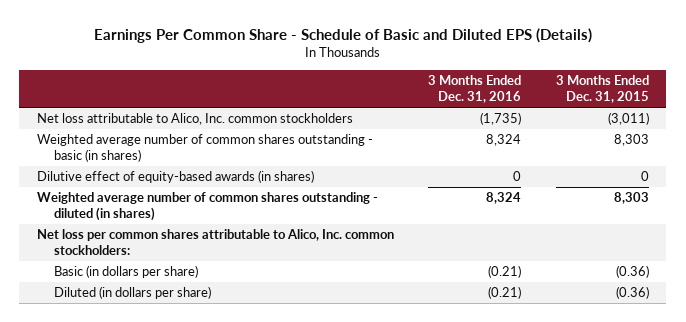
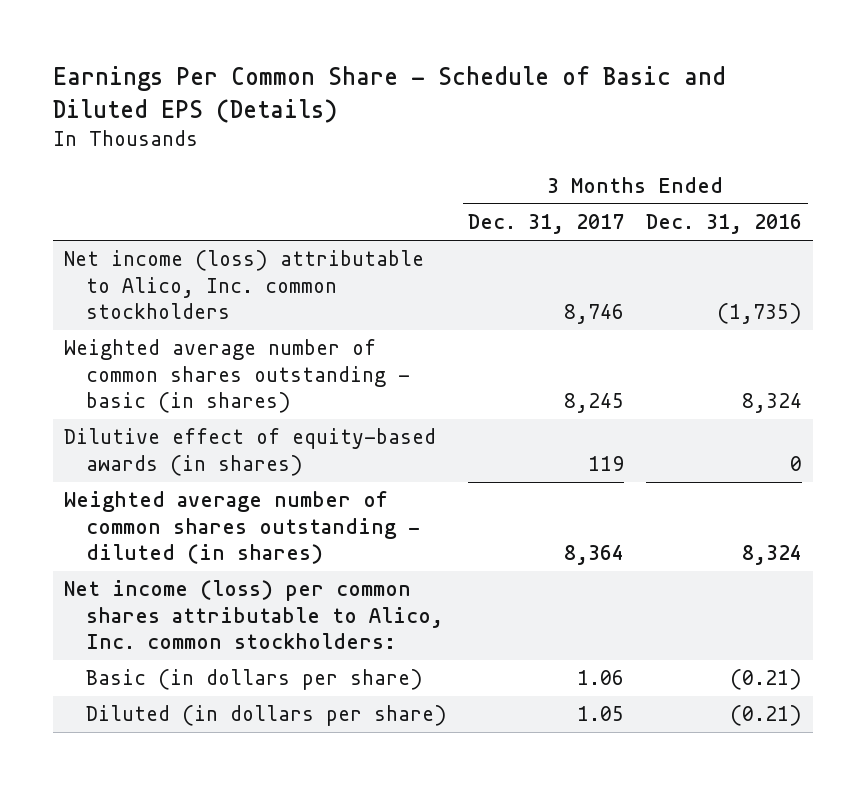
- | 3 Months Ended Dec. 31, 2016 | 3 Months Ended Dec. 31, 2015
+ | 3 Months Ended Dec. 31, 2017 | 3 Months Ended Dec. 31, 2016
- Net loss attributable to Alico, Inc. common stockholders | (1,735) | (3,011)
+ Net income (loss) attributable to Alico, Inc. common stockholders | 8,746 | (1,735)
- Net loss per common shares attributable to Alico, Inc. common stockholders:
+ Net income (loss) per common shares attributable to Alico, Inc. common stockholders:

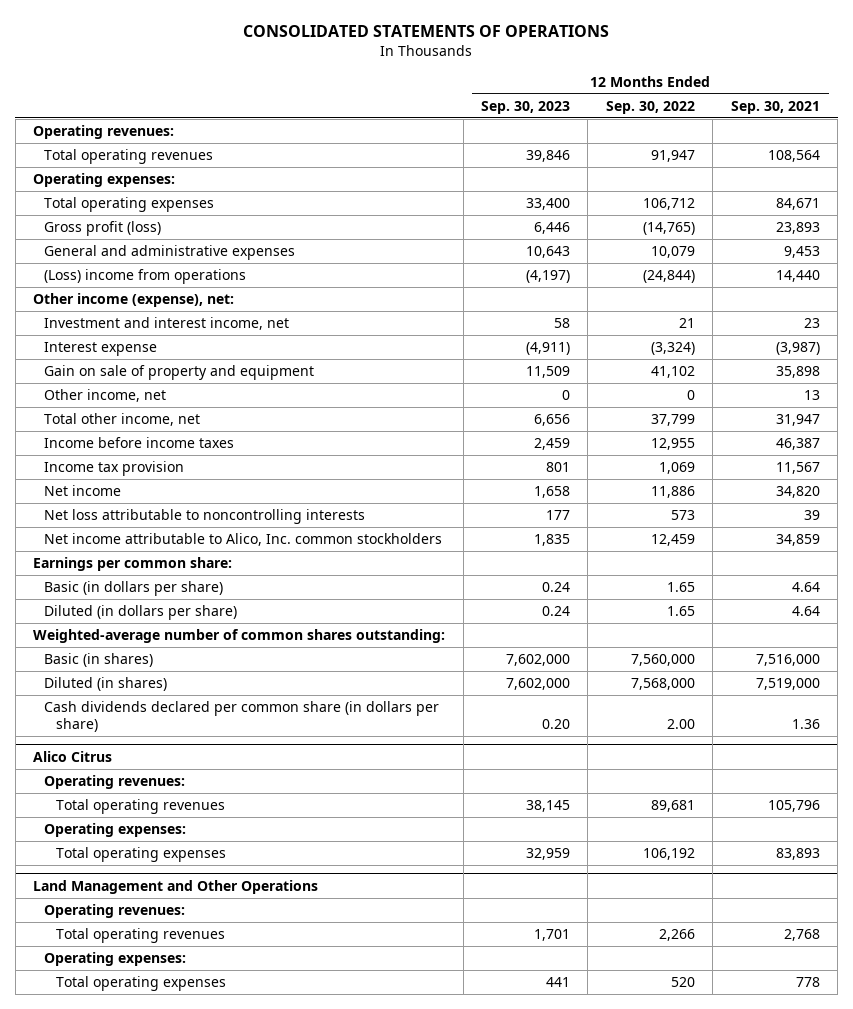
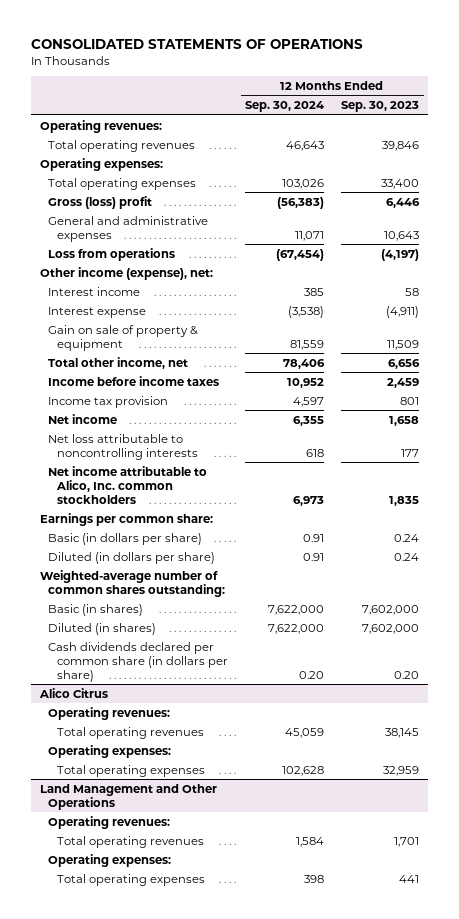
- | 12 Months Ended Sep. 30, 2023 | 12 Months Ended Sep. 30, 2022 | 12 Months Ended Sep. 30, 2021
+ | 12 Months Ended Sep. 30, 2024 | 12 Months Ended Sep. 30, 2023
- Gross profit (loss) | 6,446 | (14,765) | 23,893
+ Gross (loss) profit | (56,383) | 6,446
- (Loss) income from operations | (4,197) | (24,844) | 14,440
+ Loss from operations | (67,454) | (4,197)
- Investment and interest income, net | 58 | 21 | 23
+ Interest income | 385 | 58
- Gain on sale of property and equipment | 11,509 | 41,102 | 35,898
- Other income, net | 0 | 0 | 13
+ Gain on sale of property & equipment | 81,559 | 11,509

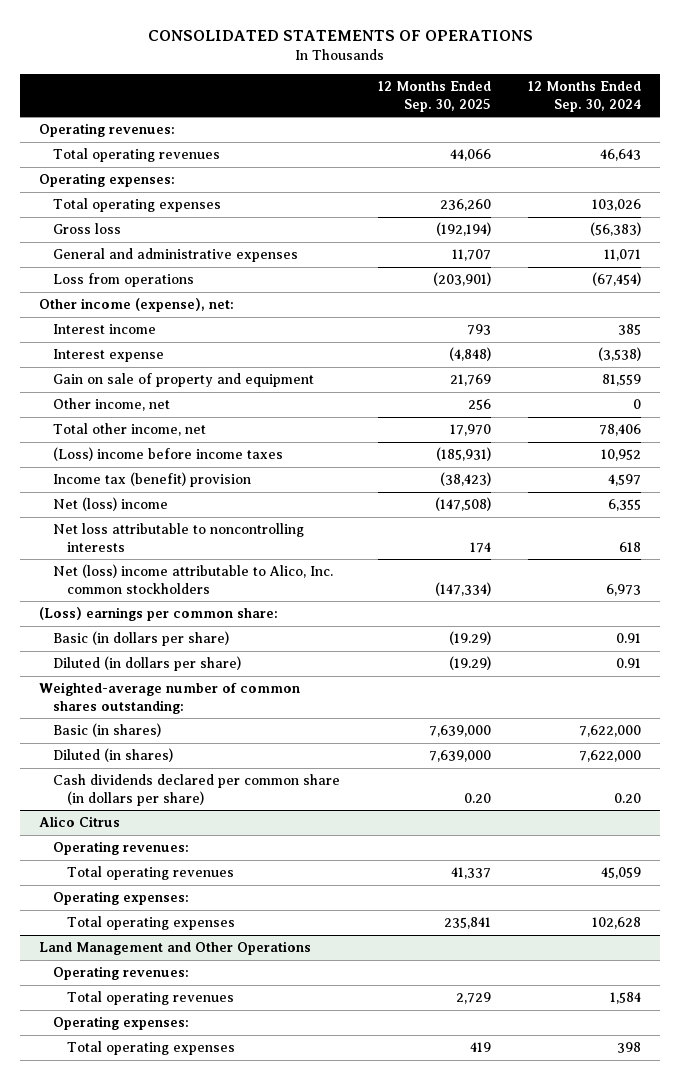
- | 12 Months Ended Sep. 30, 2024 | 12 Months Ended Sep. 30, 2023
+ | 12 Months Ended Sep. 30, 2025 | 12 Months Ended Sep. 30, 2024
- Gross (loss) profit | (56,383) | 6,446
+ Gross loss | (192,194) | (56,383)
- Gain on sale of property & equipment | 81,559 | 11,509
+ Gain on sale of property and equipment | 21,769 | 81,559
+ Other income, net | 256 | 0
- Income before income taxes | 10,952 | 2,459
- Income tax provision | 4,597 | 801
- Net income | 6,355 | 1,658
+ (Loss) income before income taxes | (185,931) | 10,952
+ Income tax (benefit) provision | (38,423) | 4,597
+ Net (loss) income | (147,508) | 6,355
- Net income attributable to Alico, Inc. common stockholders | 6,973 | 1,835
- Earnings per common share:
+ Net (loss) income attributable to Alico, Inc. common stockholders | (147,334) | 6,973
+ (Loss) earnings per common share:

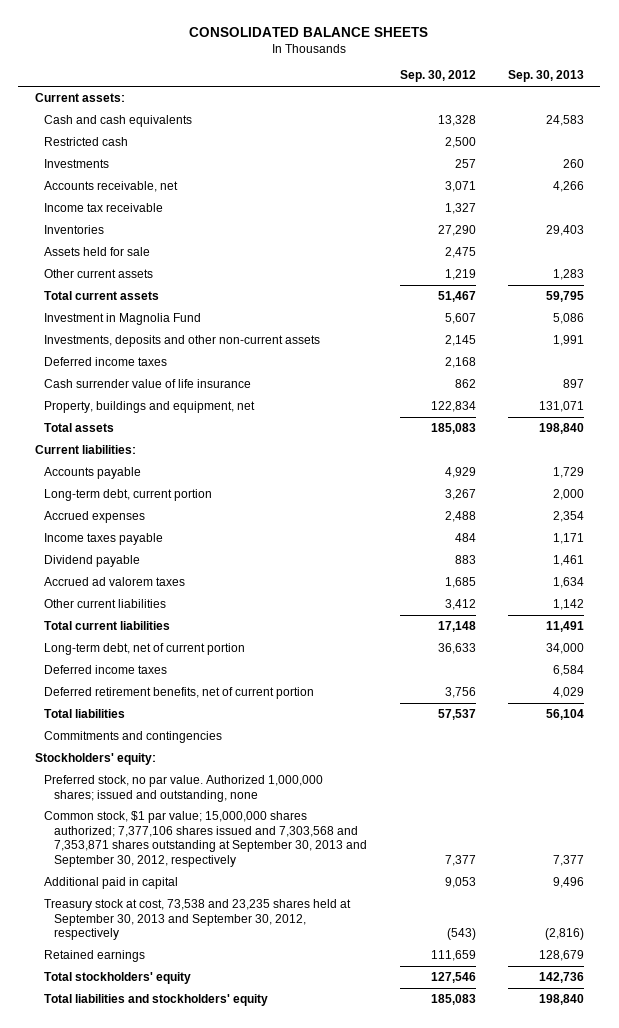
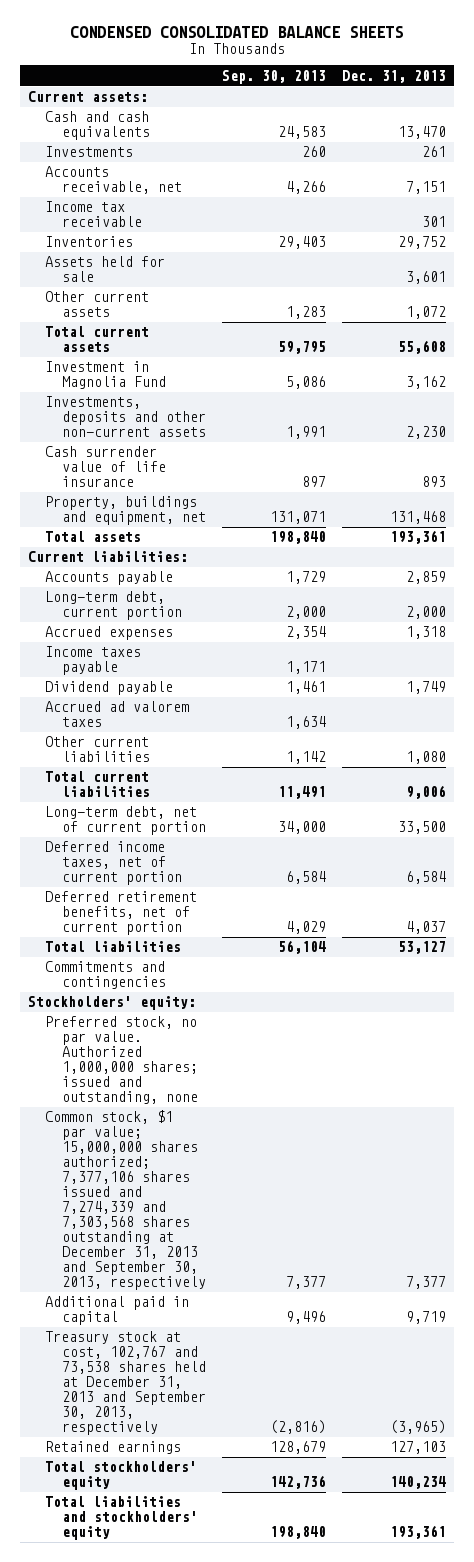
- CONSOLIDATED BALANCE SHEETS
+ CONDENSED CONSOLIDATED BALANCE SHEETS
- | Sep. 30, 2012 | Sep. 30, 2013
+ | Sep. 30, 2013 | Dec. 31, 2013
- Restricted cash | 2,500 |
- Deferred income taxes | 2,168 |
- Deferred income taxes | | 6,584
+ Deferred income taxes, net of current portion | 6,584 | 6,584
- Common stock, $1 par value; 15,000,000 shares authorized; 7,377,106 shares issued and 7,303,568 and 7,353,871 shares outstanding at September 30, 2013 and September 30, 2012, respectively | 7,377 | 7,377
+ Common stock, $1 par value; 15,000,000 shares authorized; 7,377,106 shares issued and 7,274,339 and 7,303,568 shares outstanding at December 31, 2013 and September 30, 2013, respectively | 7,377 | 7,377
- Treasury stock at cost, 73,538 and 23,235 shares held at September 30, 2013 and September 30, 2012, respectively | (543) | (2,816)
+ Treasury stock at cost, 102,767 and 73,538 shares held at December 31, 2013 and September 30, 2013, respectively | (2,816) | (3,965)

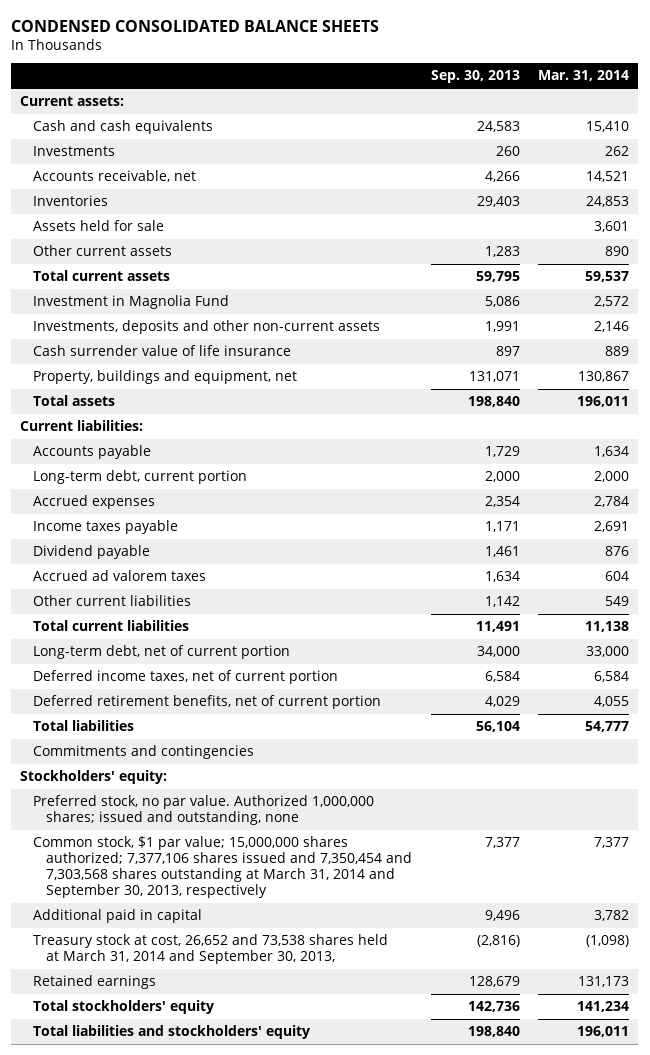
- | Sep. 30, 2013 | Dec. 31, 2013
+ | Sep. 30, 2013 | Mar. 31, 2014
- Income tax receivable | | 301
- Common stock, $1 par value; 15,000,000 shares authorized; 7,377,106 shares issued and 7,274,339 and 7,303,568 shares outstanding at December 31, 2013 and September 30, 2013, respectively | 7,377 | 7,377
+ Common stock, $1 par value; 15,000,000 shares authorized; 7,377,106 shares issued and 7,350,454 and 7,303,568 shares outstanding at March 31, 2014 and September 30, 2013, respectively | 7,377 | 7,377
- Treasury stock at cost, 102,767 and 73,538 shares held at December 31, 2013 and September 30, 2013, respectively | (2,816) | (3,965)
+ Treasury stock at cost, 26,652 and 73,538 shares held at March 31, 2014 and September 30, 2013, | (2,816) | (1,098)

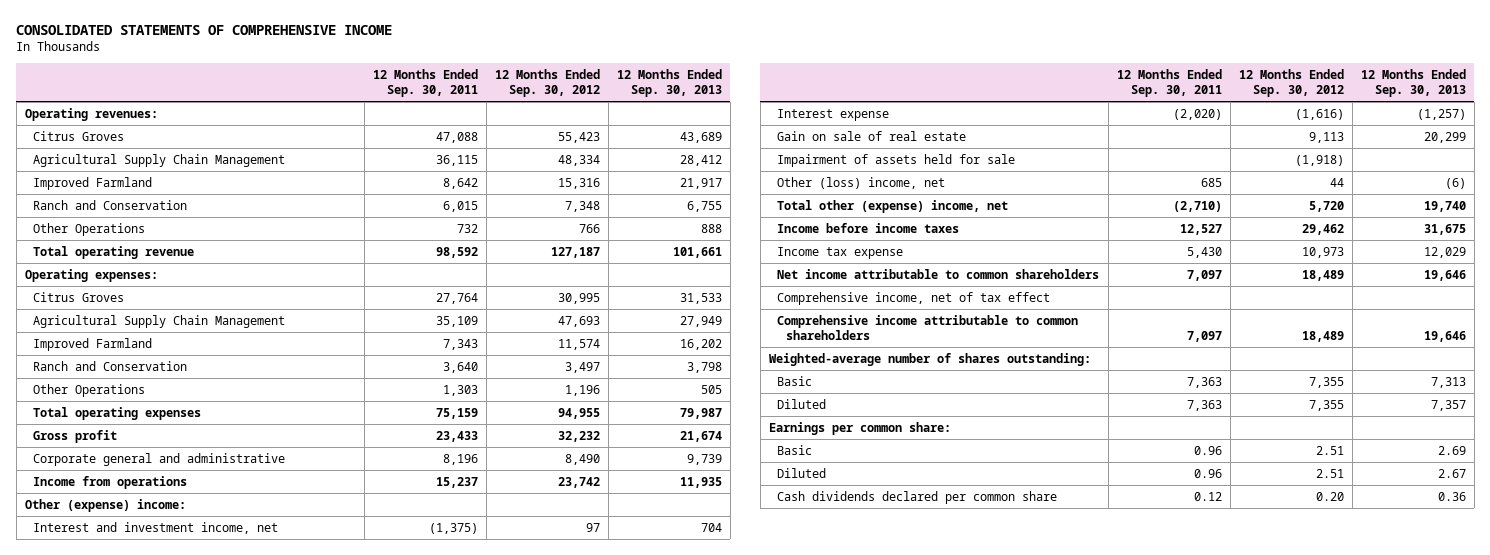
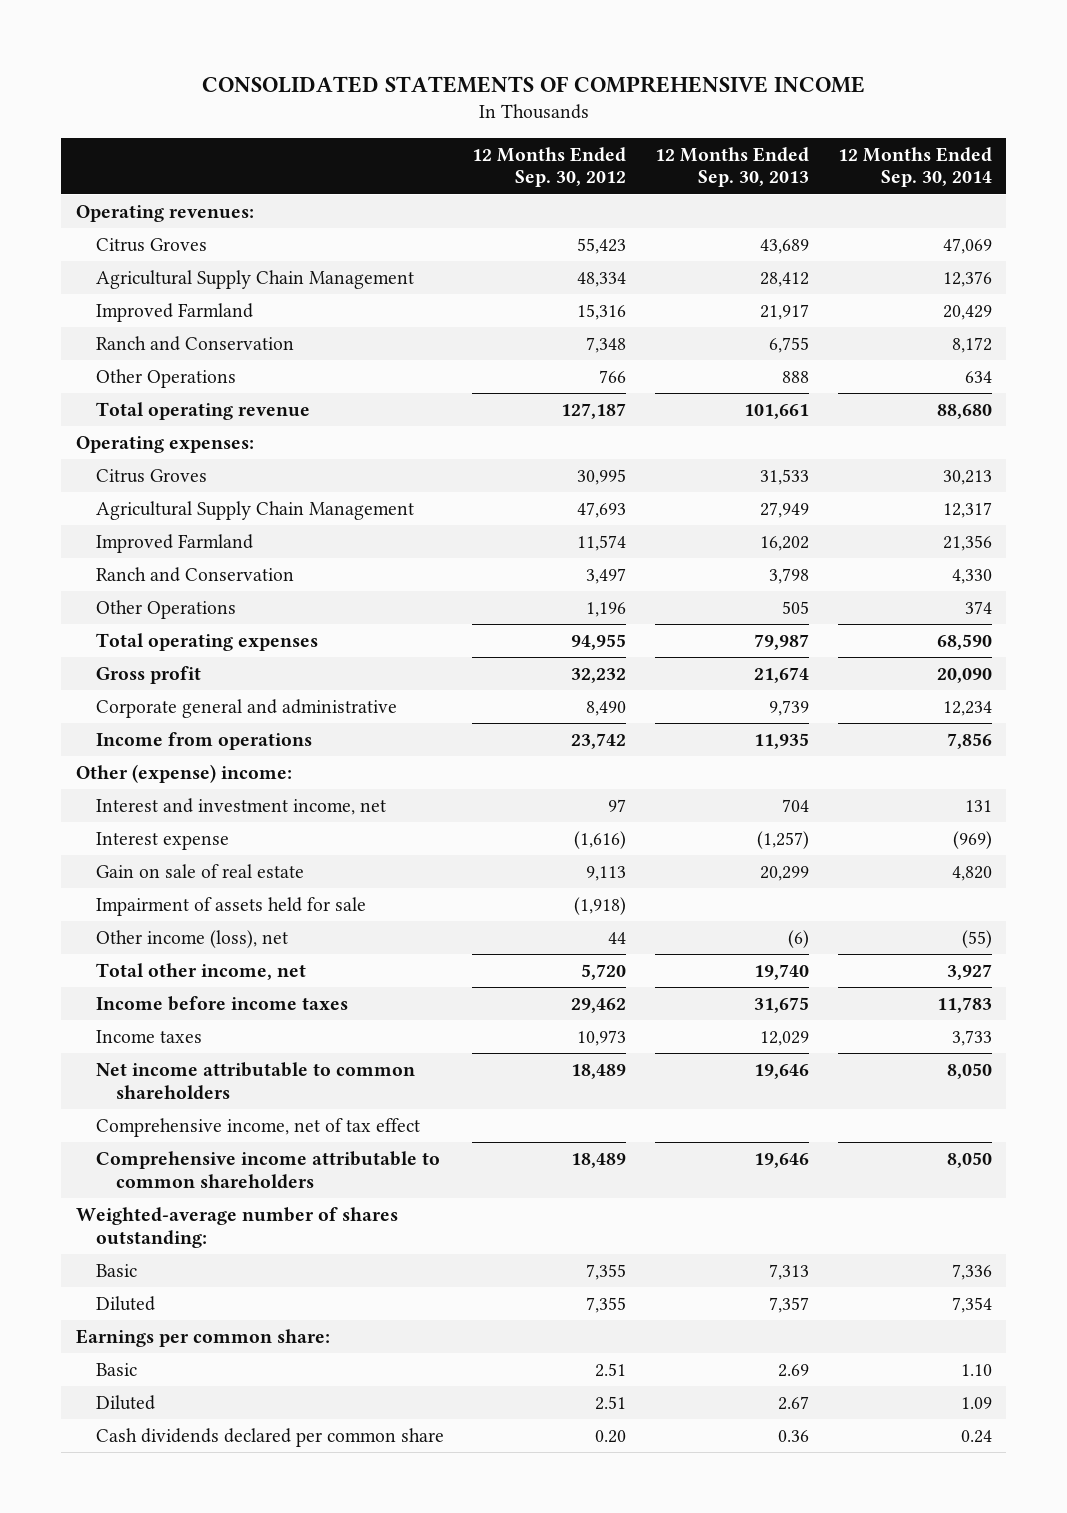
- | 12 Months Ended Sep. 30, 2011 | 12 Months Ended Sep. 30, 2012 | 12 Months Ended Sep. 30, 2013
+ | 12 Months Ended Sep. 30, 2012 | 12 Months Ended Sep. 30, 2013 | 12 Months Ended Sep. 30, 2014
- Other (loss) income, net | 685 | 44 | (6)
- Total other (expense) income, net | (2,710) | 5,720 | 19,740
+ Other income (loss), net | 44 | (6) | (55)
+ Total other income, net | 5,720 | 19,740 | 3,927
- Income tax expense | 5,430 | 10,973 | 12,029
+ Income taxes | 10,973 | 12,029 | 3,733

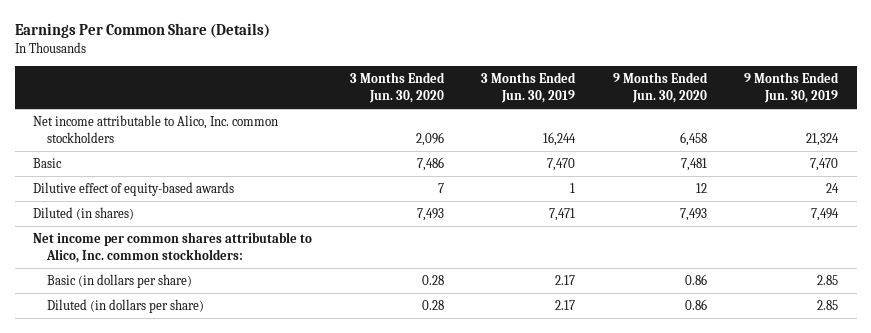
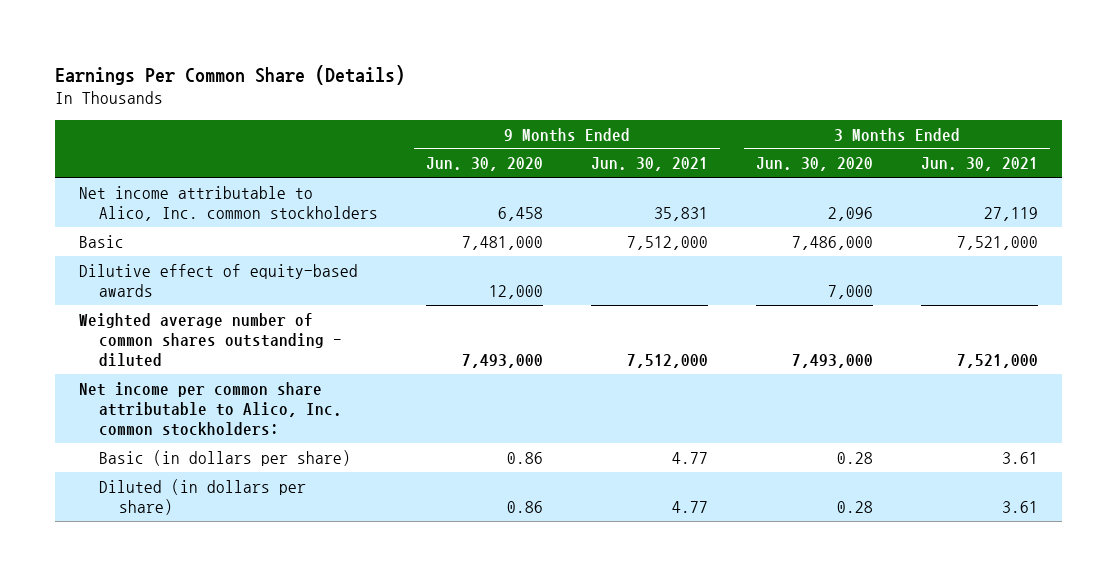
- | 3 Months Ended Jun. 30, 2020 | 3 Months Ended Jun. 30, 2019 | 9 Months Ended Jun. 30, 2020 | 9 Months Ended Jun. 30, 2019
+ | 9 Months Ended Jun. 30, 2020 | 9 Months Ended Jun. 30, 2021 | 3 Months Ended Jun. 30, 2020 | 3 Months Ended Jun. 30, 2021
- Basic | 7,486 | 7,470 | 7,481 | 7,470
- Dilutive effect of equity-based awards | 7 | 1 | 12 | 24
- Diluted (in shares) | 7,493 | 7,471 | 7,493 | 7,494
- Net income per common shares attributable to Alico, Inc. common stockholders:
+ Basic | 7,481,000 | 7,512,000 | 7,486,000 | 7,521,000
+ Dilutive effect of equity-based awards | 12,000 | | 7,000 |
+ Weighted average number of common shares outstanding - diluted | 7,493,000 | 7,512,000 | 7,493,000 | 7,521,000
+ Net income per common share attributable to Alico, Inc. common stockholders:

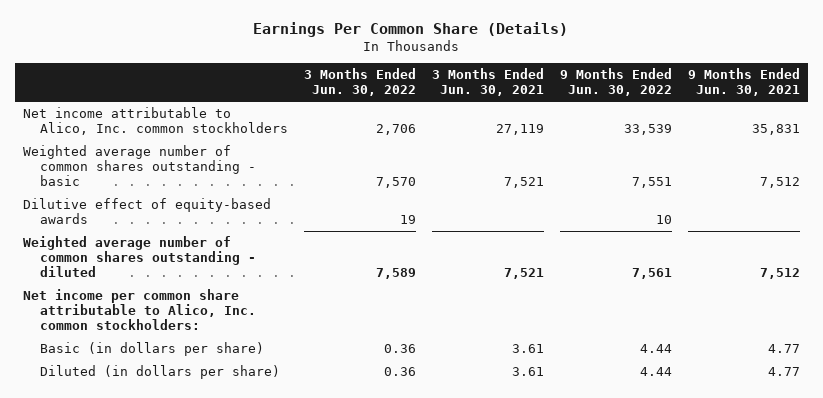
- | 9 Months Ended Jun. 30, 2020 | 9 Months Ended Jun. 30, 2021 | 3 Months Ended Jun. 30, 2020 | 3 Months Ended Jun. 30, 2021
+ | 3 Months Ended Jun. 30, 2022 | 3 Months Ended Jun. 30, 2021 | 9 Months Ended Jun. 30, 2022 | 9 Months Ended Jun. 30, 2021
- Basic | 7,481,000 | 7,512,000 | 7,486,000 | 7,521,000
+ Weighted average number of common shares outstanding - basic | 7,570 | 7,521 | 7,551 | 7,512
- Weighted average number of common shares outstanding - diluted | 7,493,000 | 7,512,000 | 7,493,000 | 7,521,000
+ Weighted average number of common shares outstanding - diluted | 7,589 | 7,521 | 7,561 | 7,512

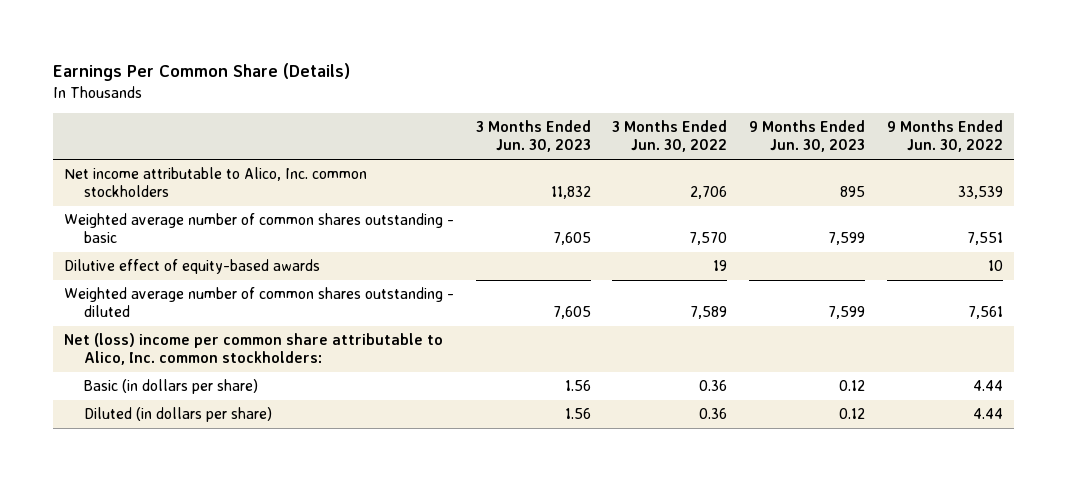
- | 3 Months Ended Jun. 30, 2022 | 3 Months Ended Jun. 30, 2021 | 9 Months Ended Jun. 30, 2022 | 9 Months Ended Jun. 30, 2021
+ | 3 Months Ended Jun. 30, 2023 | 3 Months Ended Jun. 30, 2022 | 9 Months Ended Jun. 30, 2023 | 9 Months Ended Jun. 30, 2022
- Net income per common share attributable to Alico, Inc. common stockholders:
+ Net (loss) income per common share attributable to Alico, Inc. common stockholders:

